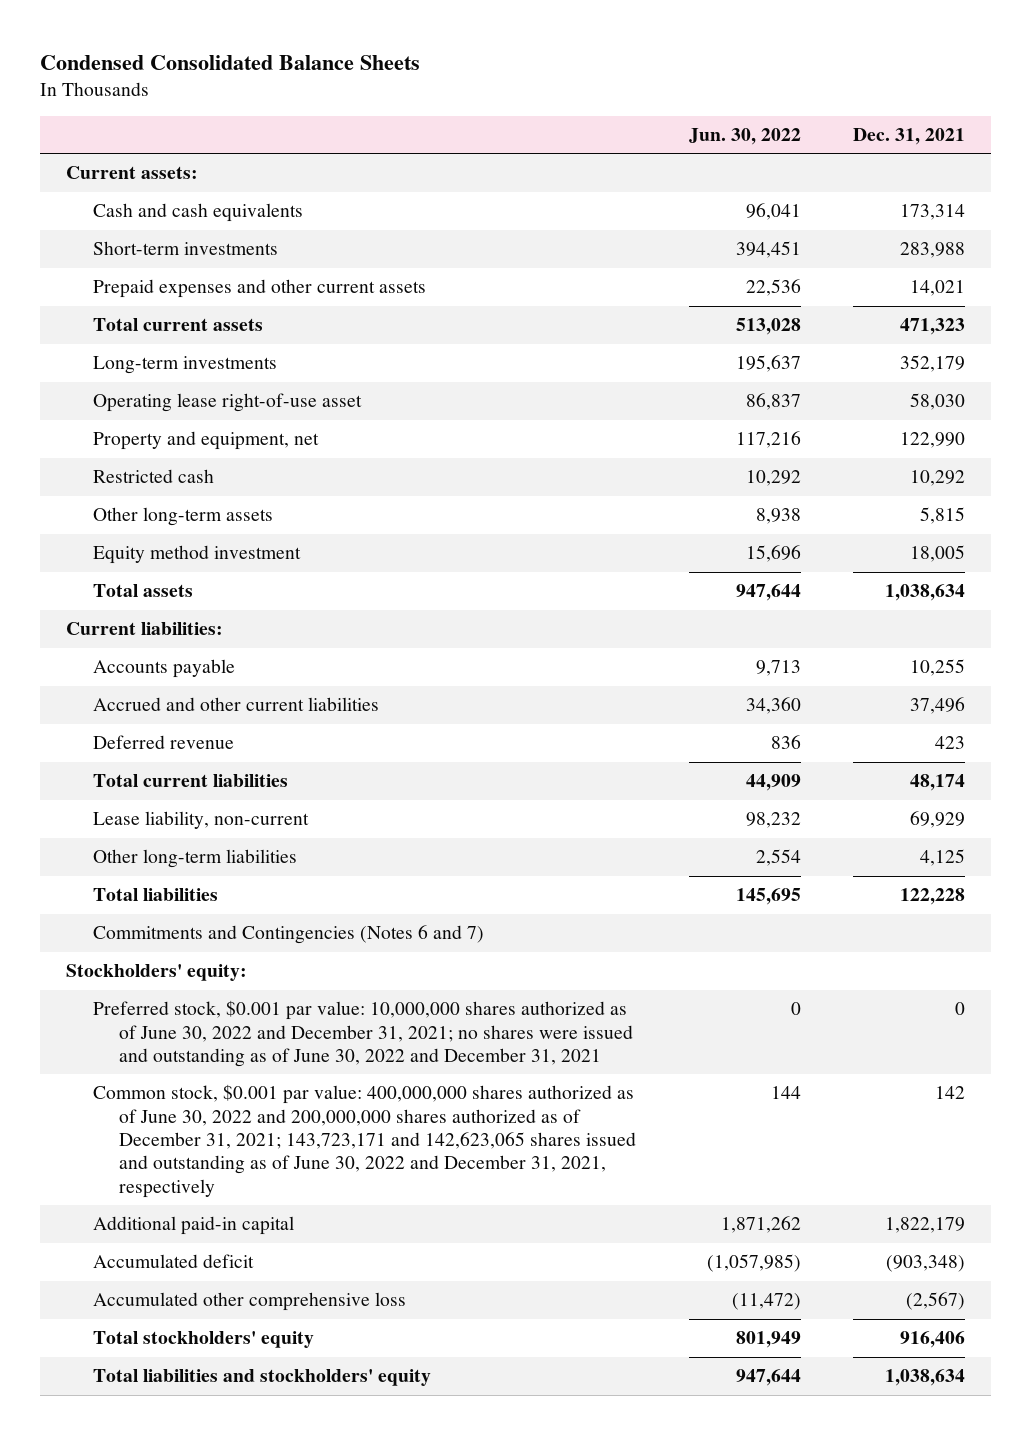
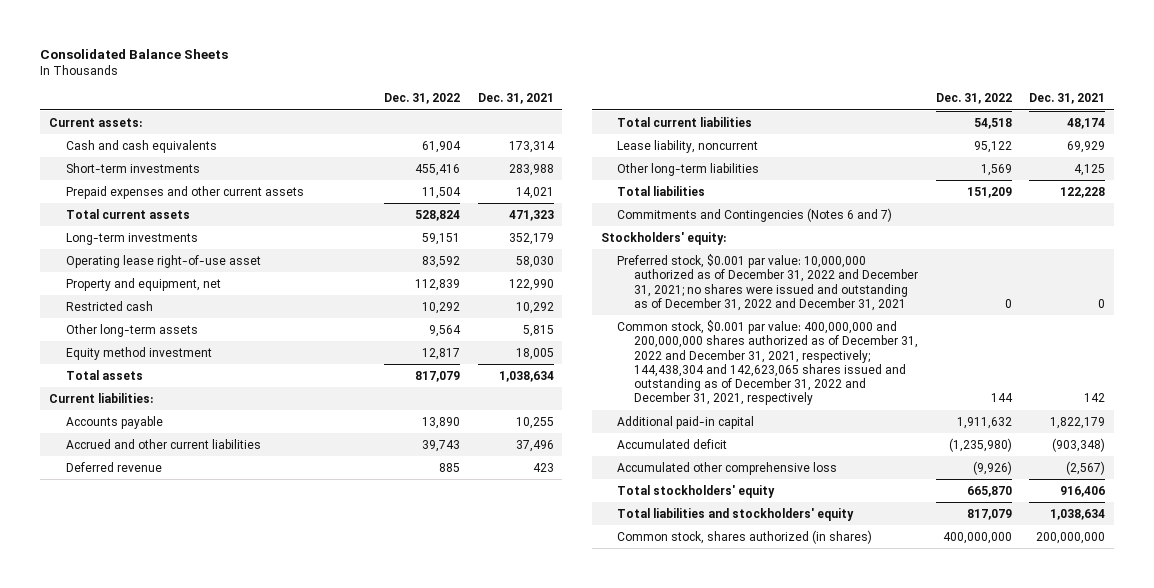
- Condensed Consolidated Balance Sheets
+ Consolidated Balance Sheets
- | Jun. 30, 2022 | Dec. 31, 2021
+ | Dec. 31, 2022 | Dec. 31, 2021
- Lease liability, non-current | 98,232 | 69,929
+ Lease liability, noncurrent | 95,122 | 69,929
- Preferred stock, $0.001 par value: 10,000,000 shares authorized as of June 30, 2022 and December 31, 2021; no shares were issued and outstanding as of June 30, 2022 and December 31, 2021 | 0 | 0
- Common stock, $0.001 par value: 400,000,000 shares authorized as of June 30, 2022 and 200,000,000 shares authorized as of December 31, 2021; 143,723,171 and 142,623,065 shares issued and outstanding as of June 30, 2022 and December 31, 2021, respectively | 144 | 142
+ Preferred stock, $0.001 par value: 10,000,000 authorized as of December 31, 2022 and December 31, 2021; no shares were issued and outstanding as of December 31, 2022 and December 31, 2021 | 0 | 0
+ Common stock, $0.001 par value: 400,000,000 and 200,000,000 shares authorized as of December 31, 2022 and December 31, 2021, respectively; 144,438,304 and 142,623,065 shares issued and outstanding as of December 31, 2022 and December 31, 2021, respectively | 144 | 142
+ Common stock, shares authorized (in shares) | 400,000,000 | 200,000,000

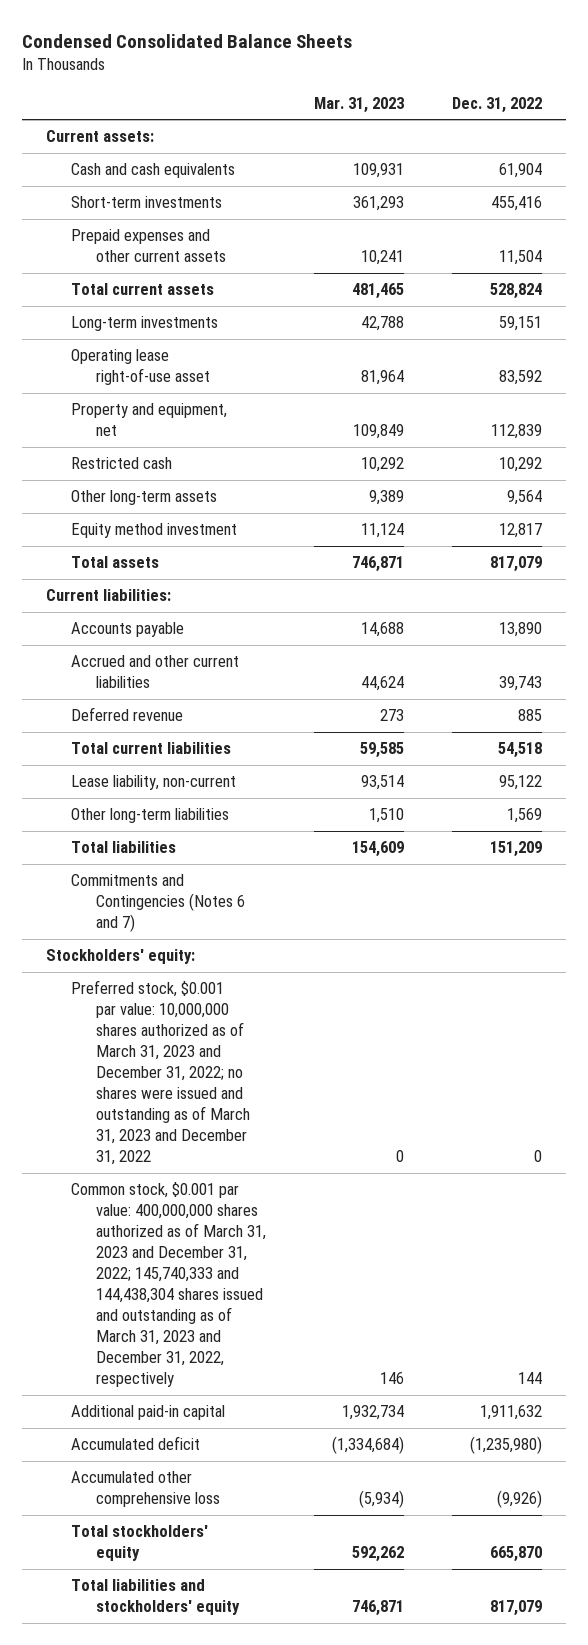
- Consolidated Balance Sheets
+ Condensed Consolidated Balance Sheets
- | Dec. 31, 2022 | Dec. 31, 2021
+ | Mar. 31, 2023 | Dec. 31, 2022
- Lease liability, noncurrent | 95,122 | 69,929
+ Lease liability, non-current | 93,514 | 95,122
- Preferred stock, $0.001 par value: 10,000,000 authorized as of December 31, 2022 and December 31, 2021; no shares were issued and outstanding as of December 31, 2022 and December 31, 2021 | 0 | 0
- Common stock, $0.001 par value: 400,000,000 and 200,000,000 shares authorized as of December 31, 2022 and December 31, 2021, respectively; 144,438,304 and 142,623,065 shares issued and outstanding as of December 31, 2022 and December 31, 2021, respectively | 144 | 142
+ Preferred stock, $0.001 par value: 10,000,000 shares authorized as of March 31, 2023 and December 31, 2022; no shares were issued and outstanding as of March 31, 2023 and December 31, 2022 | 0 | 0
+ Common stock, $0.001 par value: 400,000,000 shares authorized as of March 31, 2023 and December 31, 2022; 145,740,333 and 144,438,304 shares issued and outstanding as of March 31, 2023 and December 31, 2022, respectively | 146 | 144
- Common stock, shares authorized (in shares) | 400,000,000 | 200,000,000

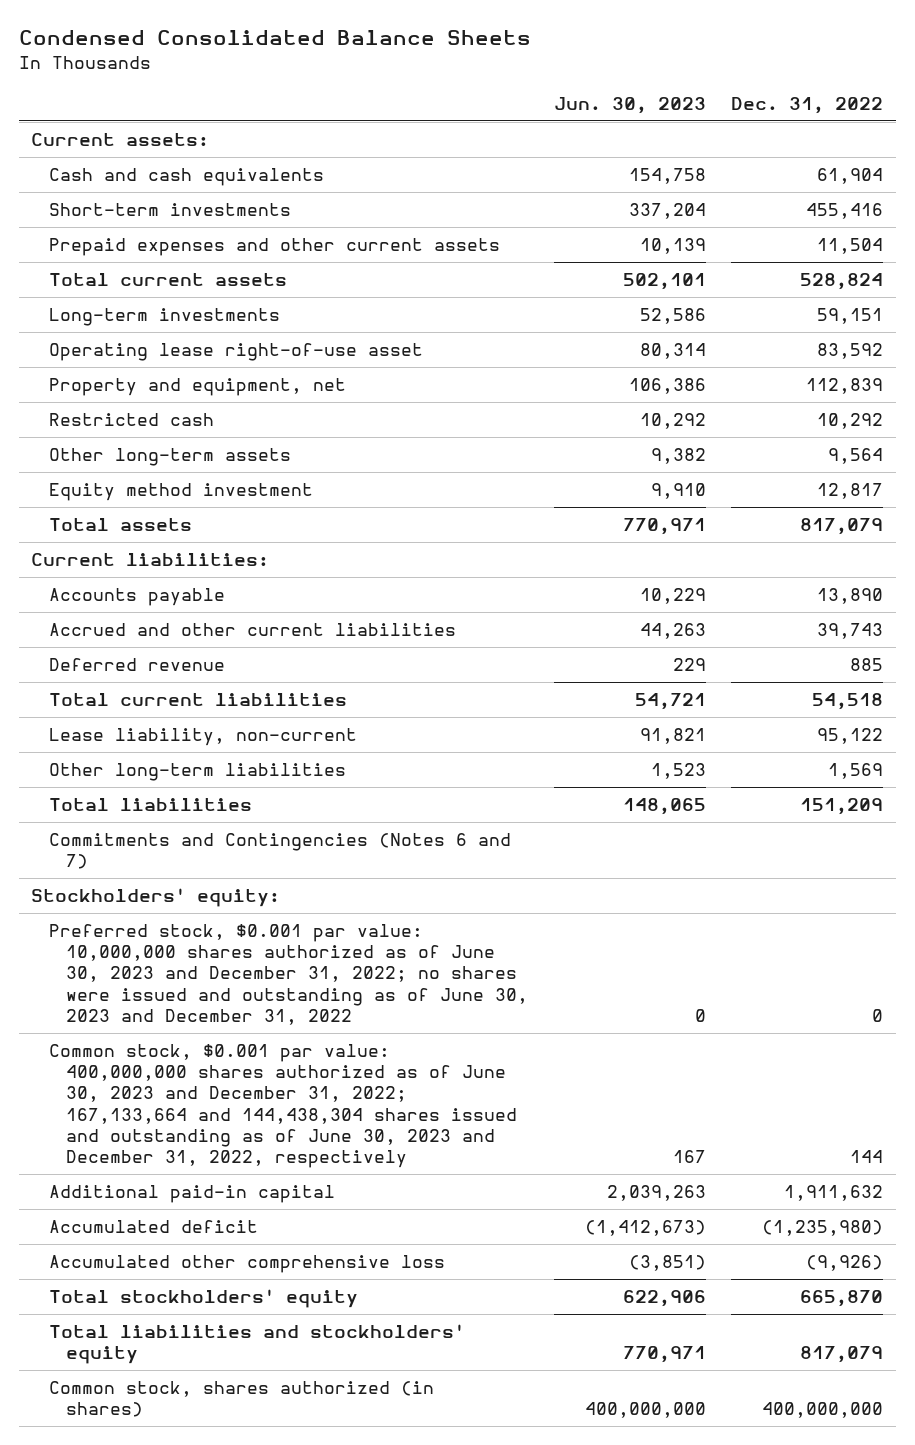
- | Mar. 31, 2023 | Dec. 31, 2022
+ | Jun. 30, 2023 | Dec. 31, 2022
- Preferred stock, $0.001 par value: 10,000,000 shares authorized as of March 31, 2023 and December 31, 2022; no shares were issued and outstanding as of March 31, 2023 and December 31, 2022 | 0 | 0
- Common stock, $0.001 par value: 400,000,000 shares authorized as of March 31, 2023 and December 31, 2022; 145,740,333 and 144,438,304 shares issued and outstanding as of March 31, 2023 and December 31, 2022, respectively | 146 | 144
+ Preferred stock, $0.001 par value: 10,000,000 shares authorized as of June 30, 2023 and December 31, 2022; no shares were issued and outstanding as of June 30, 2023 and December 31, 2022 | 0 | 0
+ Common stock, $0.001 par value: 400,000,000 shares authorized as of June 30, 2023 and December 31, 2022; 167,133,664 and 144,438,304 shares issued and outstanding as of June 30, 2023 and December 31, 2022, respectively | 167 | 144
+ Common stock, shares authorized (in shares) | 400,000,000 | 400,000,000

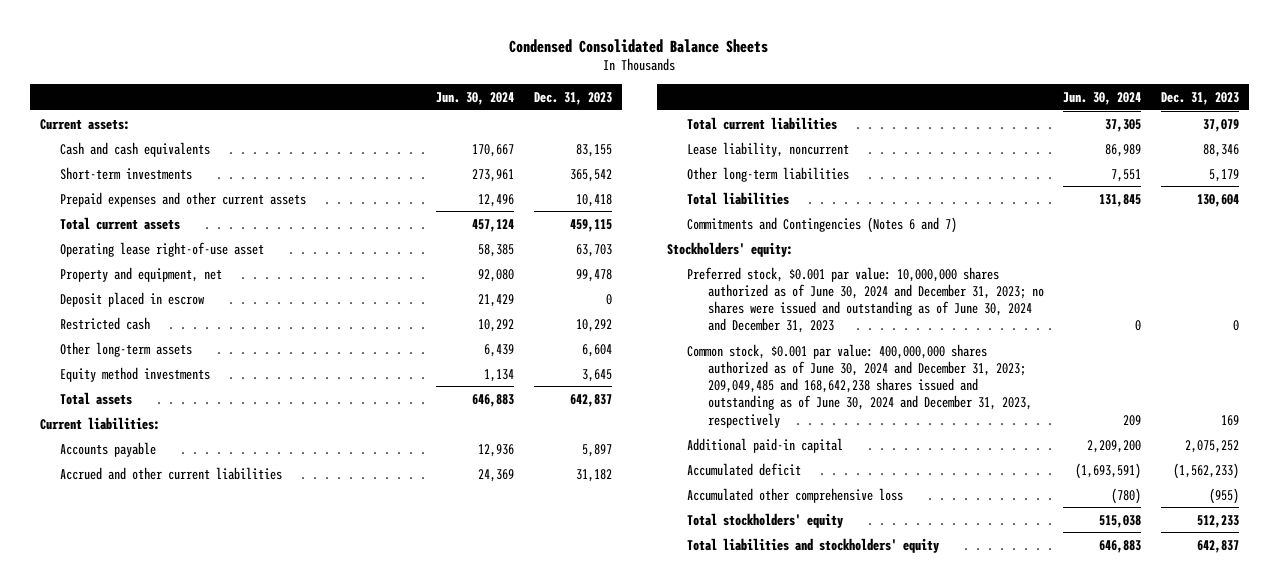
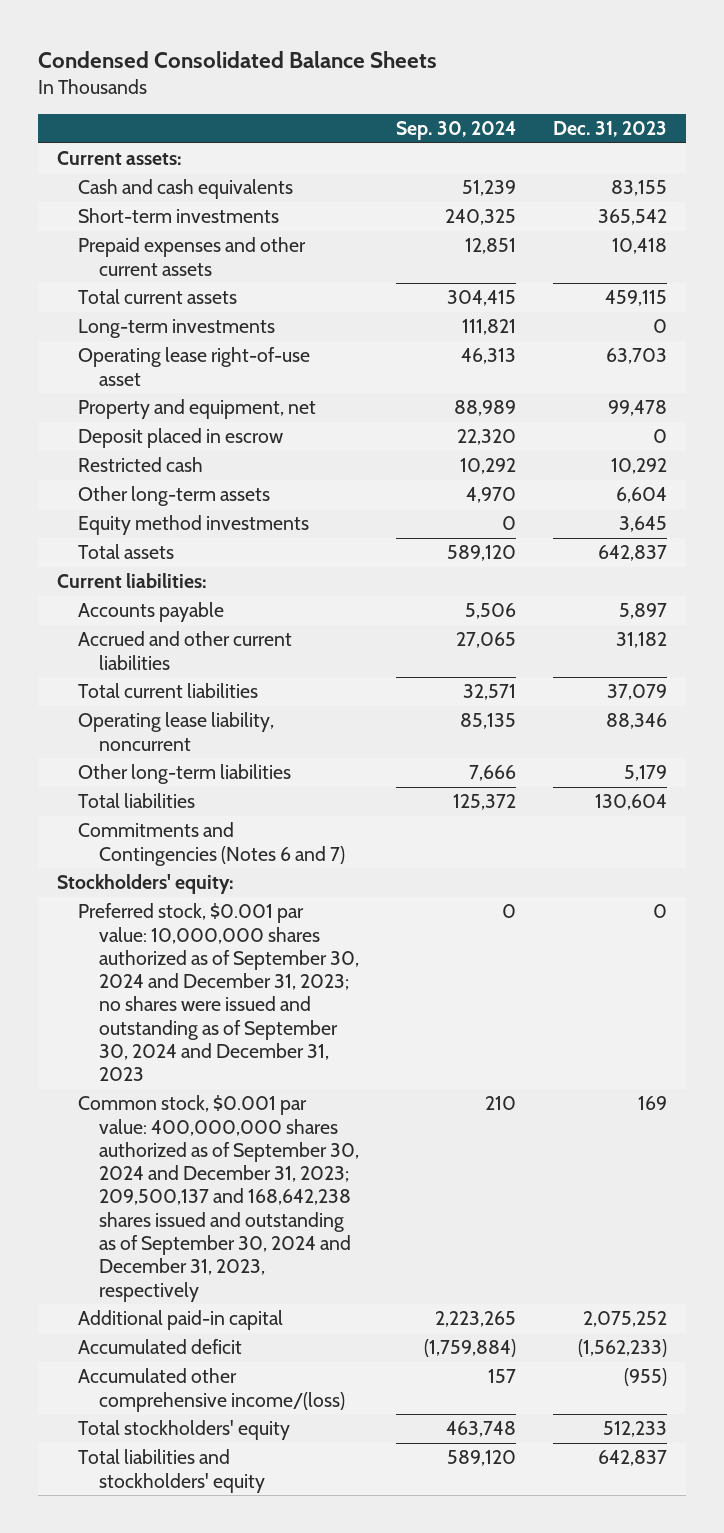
- | Jun. 30, 2024 | Dec. 31, 2023
+ | Sep. 30, 2024 | Dec. 31, 2023
+ Long-term investments | 111,821 | 0
- Lease liability, noncurrent | 86,989 | 88,346
+ Operating lease liability, noncurrent | 85,135 | 88,346
- Preferred stock, $0.001 par value: 10,000,000 shares authorized as of June 30, 2024 and December 31, 2023; no shares were issued and outstanding as of June 30, 2024 and December 31, 2023 | 0 | 0
- Common stock, $0.001 par value: 400,000,000 shares authorized as of June 30, 2024 and December 31, 2023; 209,049,485 and 168,642,238 shares issued and outstanding as of June 30, 2024 and December 31, 2023, respectively | 209 | 169
+ Preferred stock, $0.001 par value: 10,000,000 shares authorized as of September 30, 2024 and December 31, 2023; no shares were issued and outstanding as of September 30, 2024 and December 31, 2023 | 0 | 0
+ Common stock, $0.001 par value: 400,000,000 shares authorized as of September 30, 2024 and December 31, 2023; 209,500,137 and 168,642,238 shares issued and outstanding as of September 30, 2024 and December 31, 2023, respectively | 210 | 169
- Accumulated other comprehensive loss | (780) | (955)
+ Accumulated other comprehensive income/(loss) | 157 | (955)

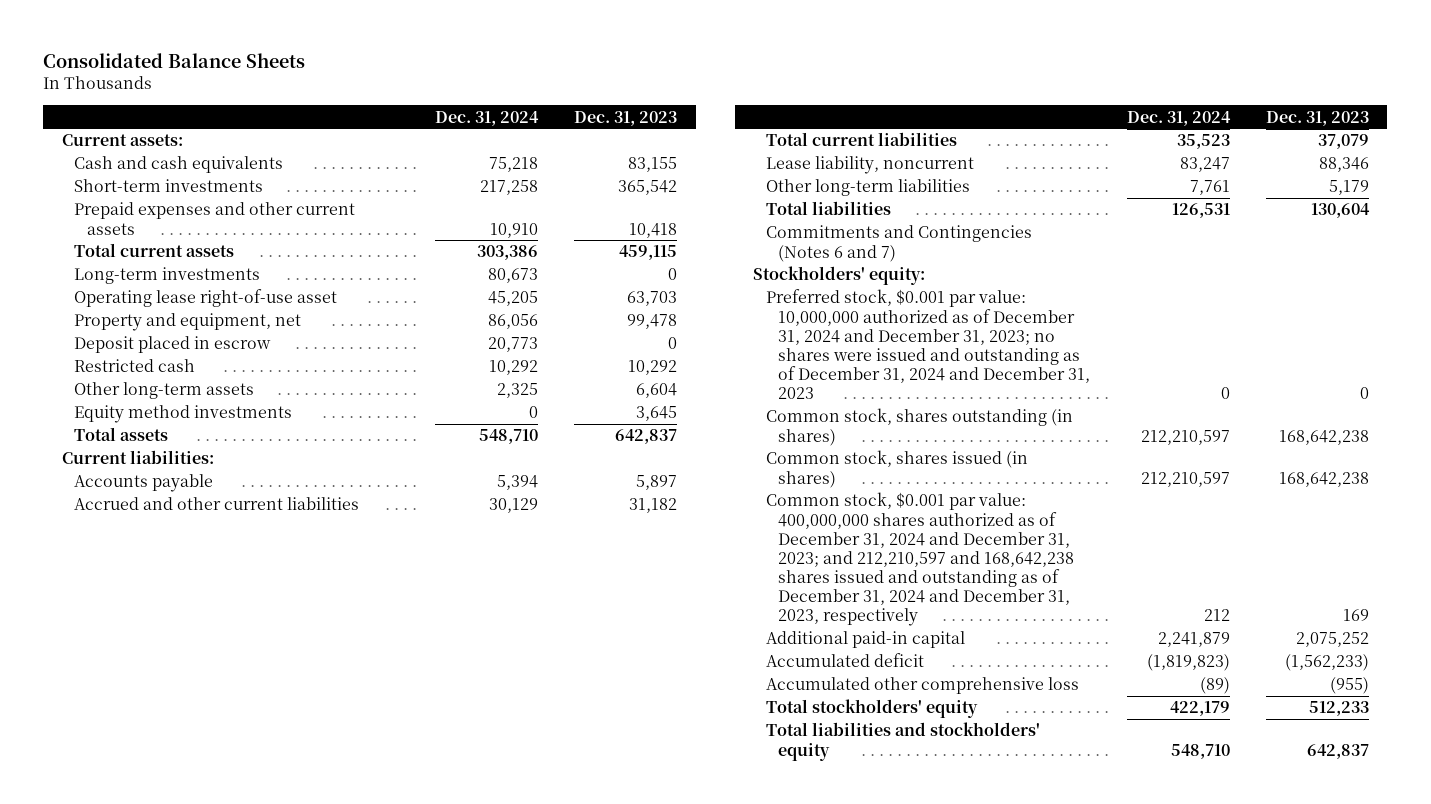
- Condensed Consolidated Balance Sheets
+ Consolidated Balance Sheets
- | Sep. 30, 2024 | Dec. 31, 2023
+ | Dec. 31, 2024 | Dec. 31, 2023
- Operating lease liability, noncurrent | 85,135 | 88,346
+ Lease liability, noncurrent | 83,247 | 88,346
- Preferred stock, $0.001 par value: 10,000,000 shares authorized as of September 30, 2024 and December 31, 2023; no shares were issued and outstanding as of September 30, 2024 and December 31, 2023 | 0 | 0
- Common stock, $0.001 par value: 400,000,000 shares authorized as of September 30, 2024 and December 31, 2023; 209,500,137 and 168,642,238 shares issued and outstanding as of September 30, 2024 and December 31, 2023, respectively | 210 | 169
+ Preferred stock, $0.001 par value: 10,000,000 authorized as of December 31, 2024 and December 31, 2023; no shares were issued and outstanding as of December 31, 2024 and December 31, 2023 | 0 | 0
+ Common stock, shares outstanding (in shares) | 212,210,597 | 168,642,238
+ Common stock, shares issued (in shares) | 212,210,597 | 168,642,238
+ Common stock, $0.001 par value: 400,000,000 shares authorized as of December 31, 2024 and December 31, 2023; and 212,210,597 and 168,642,238 shares issued and outstanding as of December 31, 2024 and December 31, 2023, respectively | 212 | 169
- Accumulated other comprehensive income/(loss) | 157 | (955)
+ Accumulated other comprehensive loss | (89) | (955)

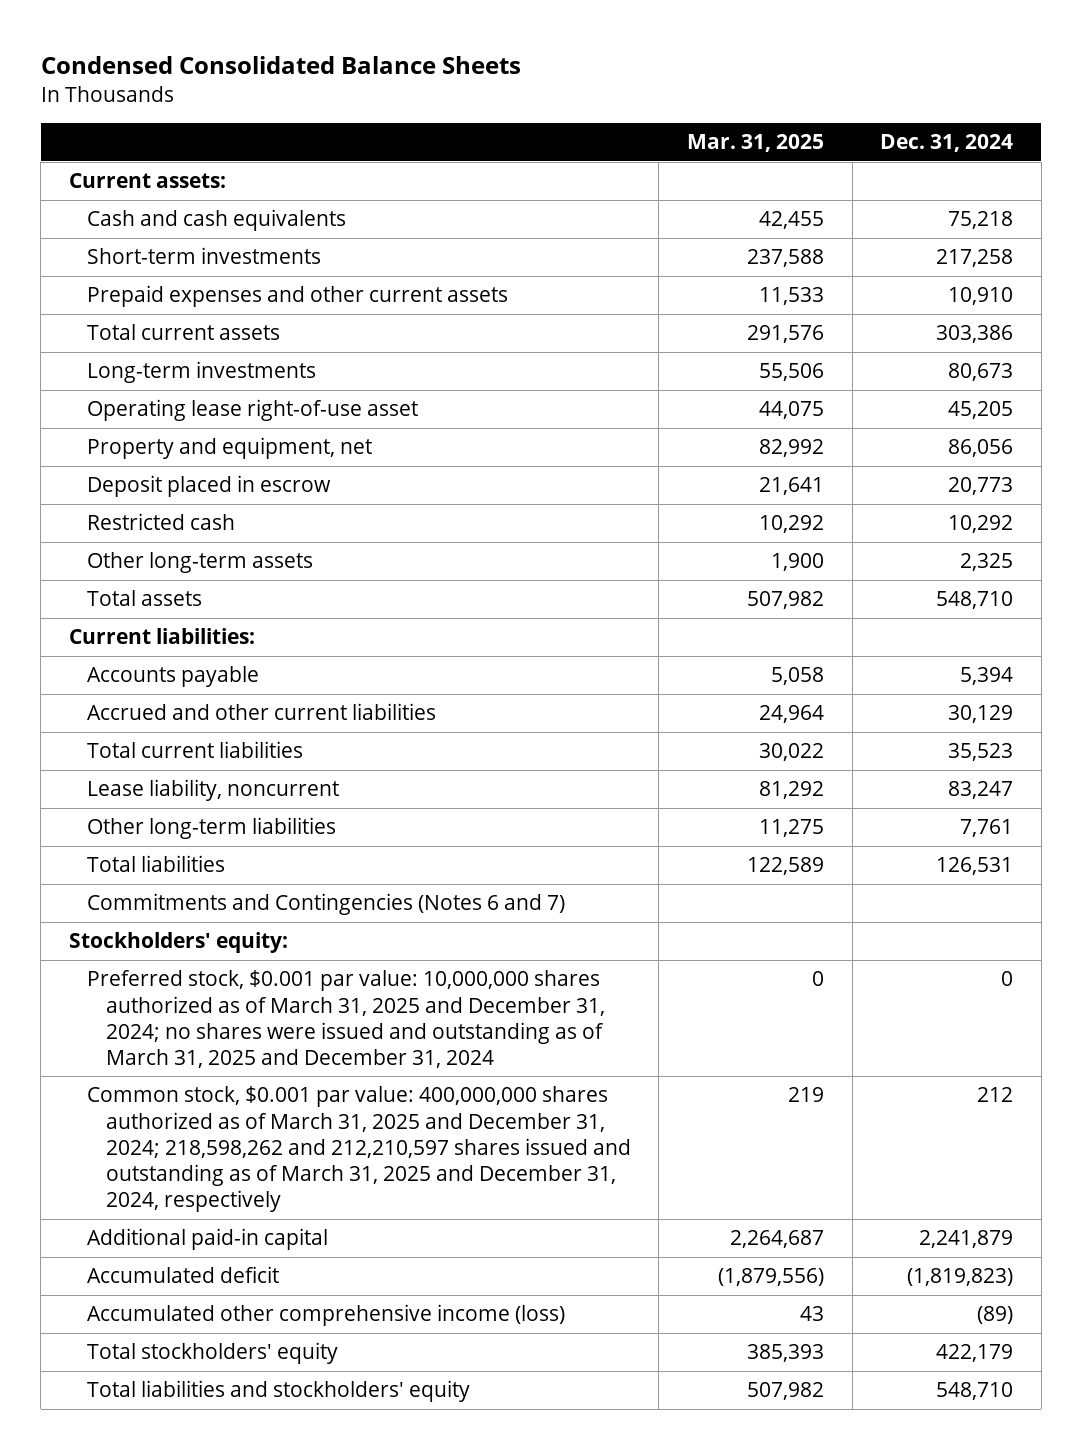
- Consolidated Balance Sheets
+ Condensed Consolidated Balance Sheets
- | Dec. 31, 2024 | Dec. 31, 2023
+ | Mar. 31, 2025 | Dec. 31, 2024
- Equity method investments | 0 | 3,645
- Preferred stock, $0.001 par value: 10,000,000 authorized as of December 31, 2024 and December 31, 2023; no shares were issued and outstanding as of December 31, 2024 and December 31, 2023 | 0 | 0
- Common stock, shares outstanding (in shares) | 212,210,597 | 168,642,238
- Common stock, shares issued (in shares) | 212,210,597 | 168,642,238
- Common stock, $0.001 par value: 400,000,000 shares authorized as of December 31, 2024 and December 31, 2023; and 212,210,597 and 168,642,238 shares issued and outstanding as of December 31, 2024 and December 31, 2023, respectively | 212 | 169
+ Preferred stock, $0.001 par value: 10,000,000 shares authorized as of March 31, 2025 and December 31, 2024; no shares were issued and outstanding as of March 31, 2025 and December 31, 2024 | 0 | 0
+ Common stock, $0.001 par value: 400,000,000 shares authorized as of March 31, 2025 and December 31, 2024; 218,598,262 and 212,210,597 shares issued and outstanding as of March 31, 2025 and December 31, 2024, respectively | 219 | 212
- Accumulated other comprehensive loss | (89) | (955)
+ Accumulated other comprehensive income (loss) | 43 | (89)

